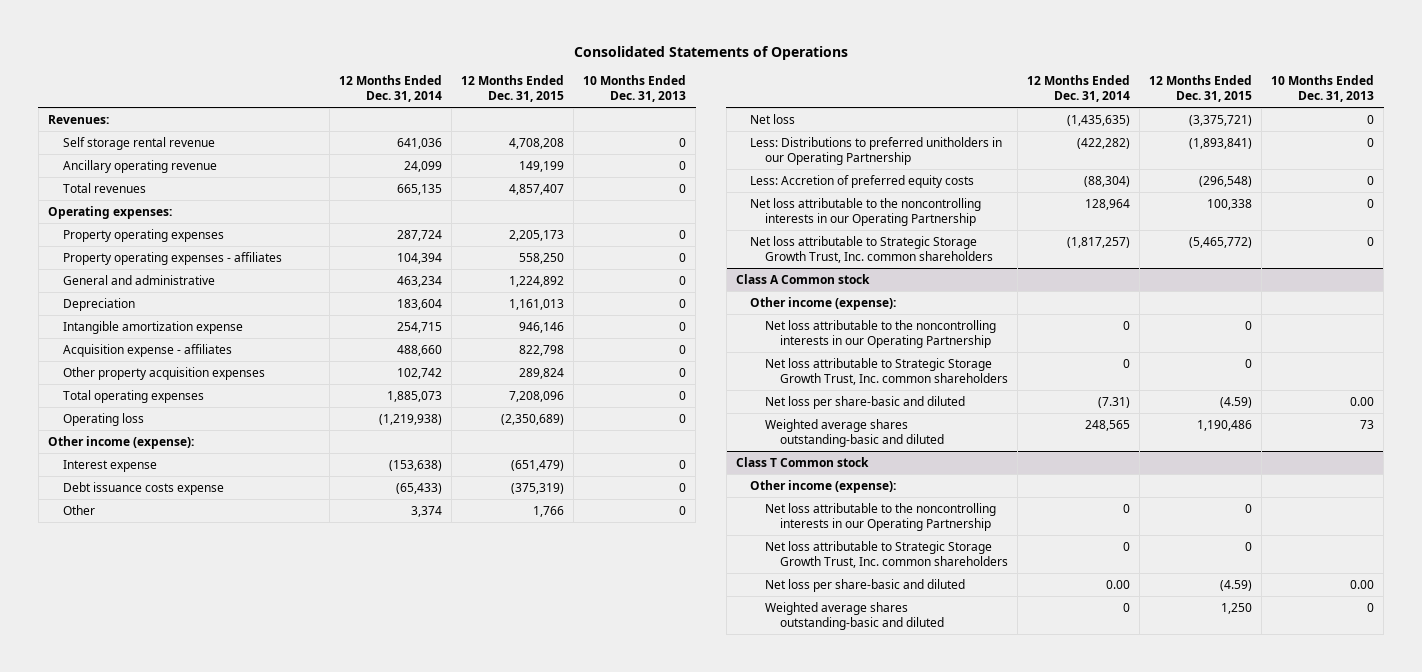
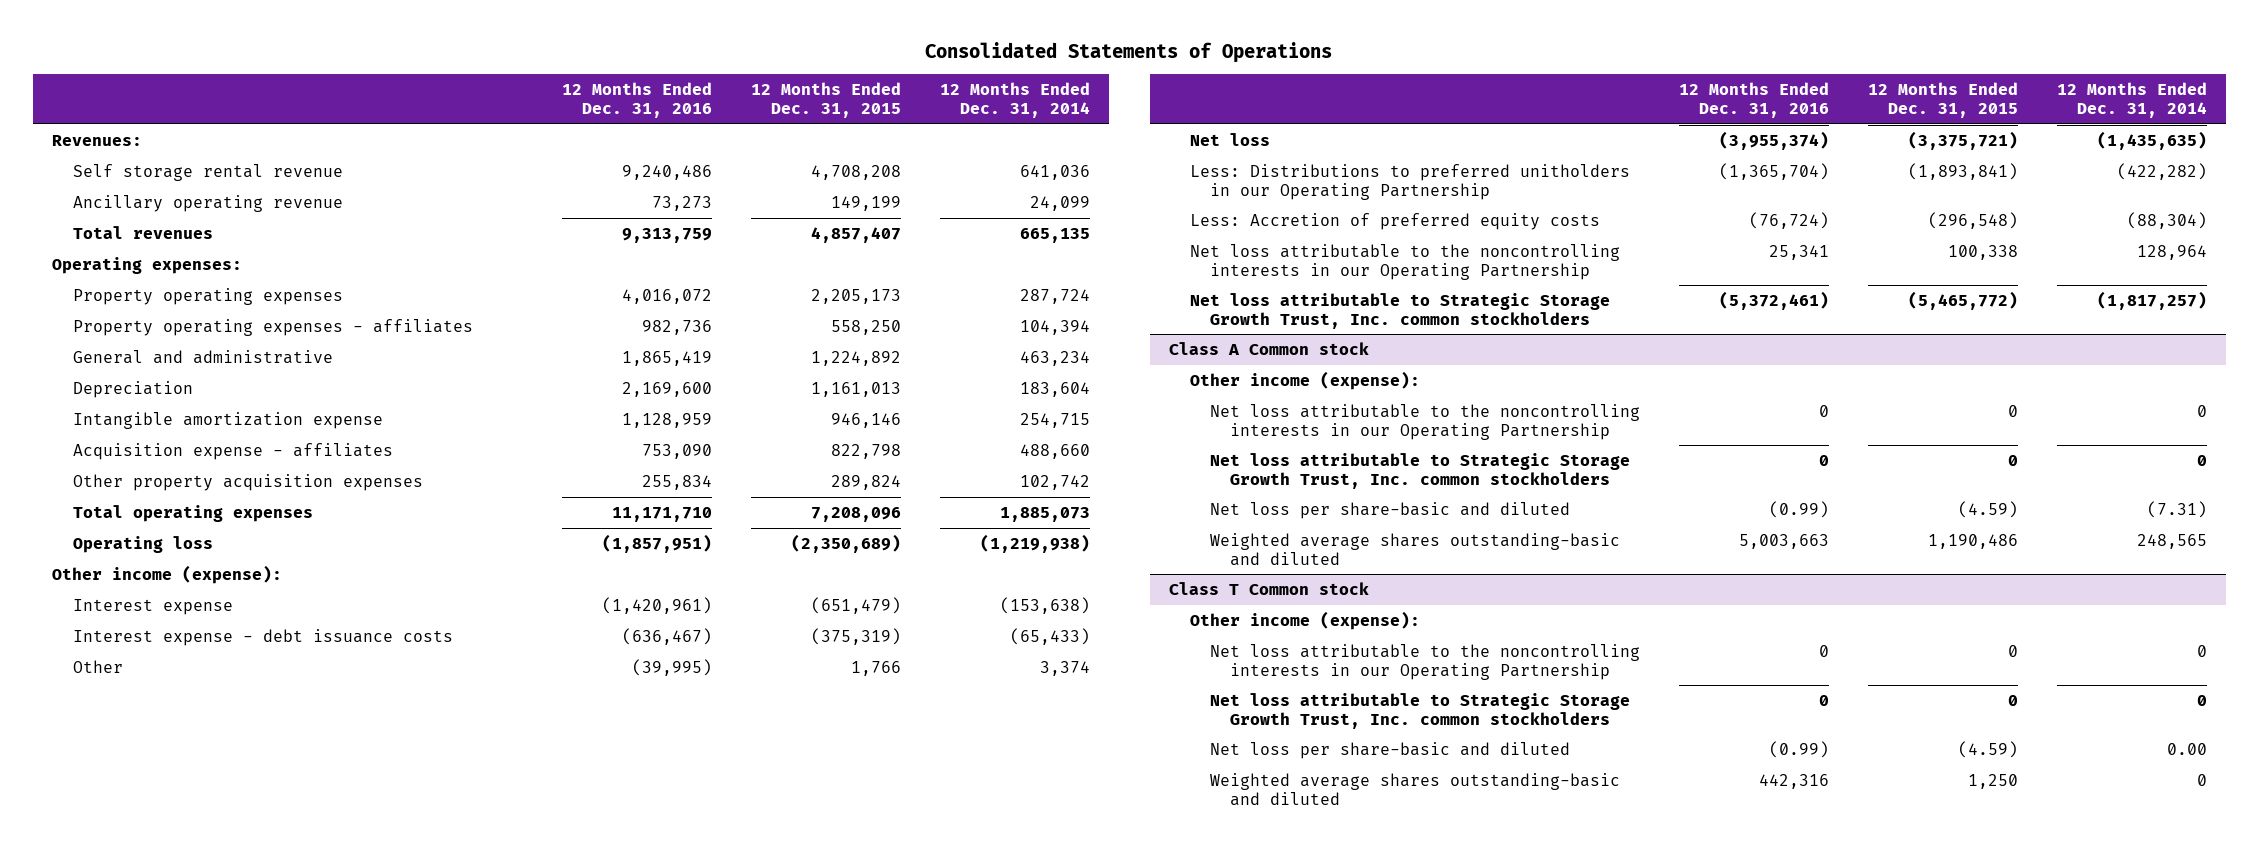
- | 12 Months Ended Dec. 31, 2014 | 12 Months Ended Dec. 31, 2015 | 10 Months Ended Dec. 31, 2013
+ | 12 Months Ended Dec. 31, 2016 | 12 Months Ended Dec. 31, 2015 | 12 Months Ended Dec. 31, 2014
- Debt issuance costs expense | (65,433) | (375,319) | 0
+ Interest expense - debt issuance costs | (636,467) | (375,319) | (65,433)
- Net loss attributable to Strategic Storage Growth Trust, Inc. common shareholders | (1,817,257) | (5,465,772) | 0
+ Net loss attributable to Strategic Storage Growth Trust, Inc. common stockholders | (5,372,461) | (5,465,772) | (1,817,257)
@ Class A Common stock
- Net loss attributable to Strategic Storage Growth Trust, Inc. common shareholders | 0 | 0 |
+ Net loss attributable to Strategic Storage Growth Trust, Inc. common stockholders | 0 | 0 | 0
@ Class T Common stock
- Net loss attributable to Strategic Storage Growth Trust, Inc. common shareholders | 0 | 0 |
+ Net loss attributable to Strategic Storage Growth Trust, Inc. common stockholders | 0 | 0 | 0

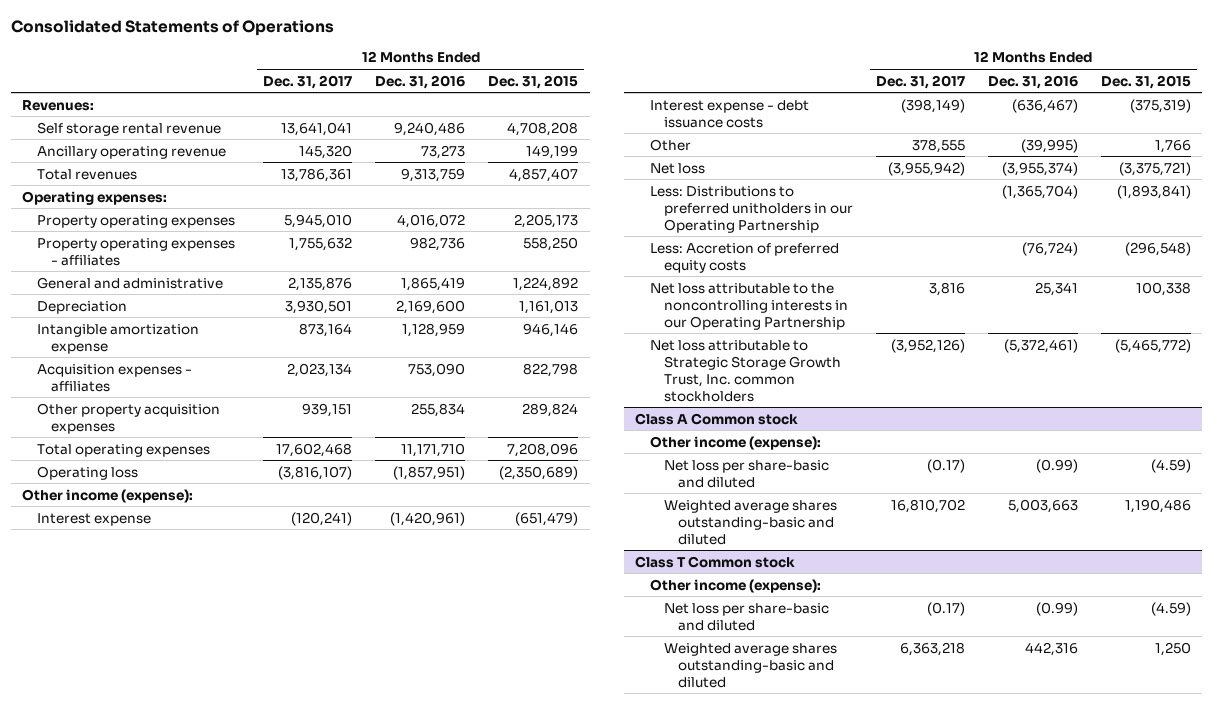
- | 12 Months Ended Dec. 31, 2016 | 12 Months Ended Dec. 31, 2015 | 12 Months Ended Dec. 31, 2014
+ | 12 Months Ended Dec. 31, 2017 | 12 Months Ended Dec. 31, 2016 | 12 Months Ended Dec. 31, 2015
- Acquisition expense - affiliates | 753,090 | 822,798 | 488,660
+ Acquisition expenses - affiliates | 2,023,134 | 753,090 | 822,798
@ Class A Common stock
- Net loss attributable to the noncontrolling interests in our Operating Partnership | 0 | 0 | 0
- Net loss attributable to Strategic Storage Growth Trust, Inc. common stockholders | 0 | 0 | 0
@ Class T Common stock
- Net loss attributable to the noncontrolling interests in our Operating Partnership | 0 | 0 | 0
- Net loss attributable to Strategic Storage Growth Trust, Inc. common stockholders | 0 | 0 | 0

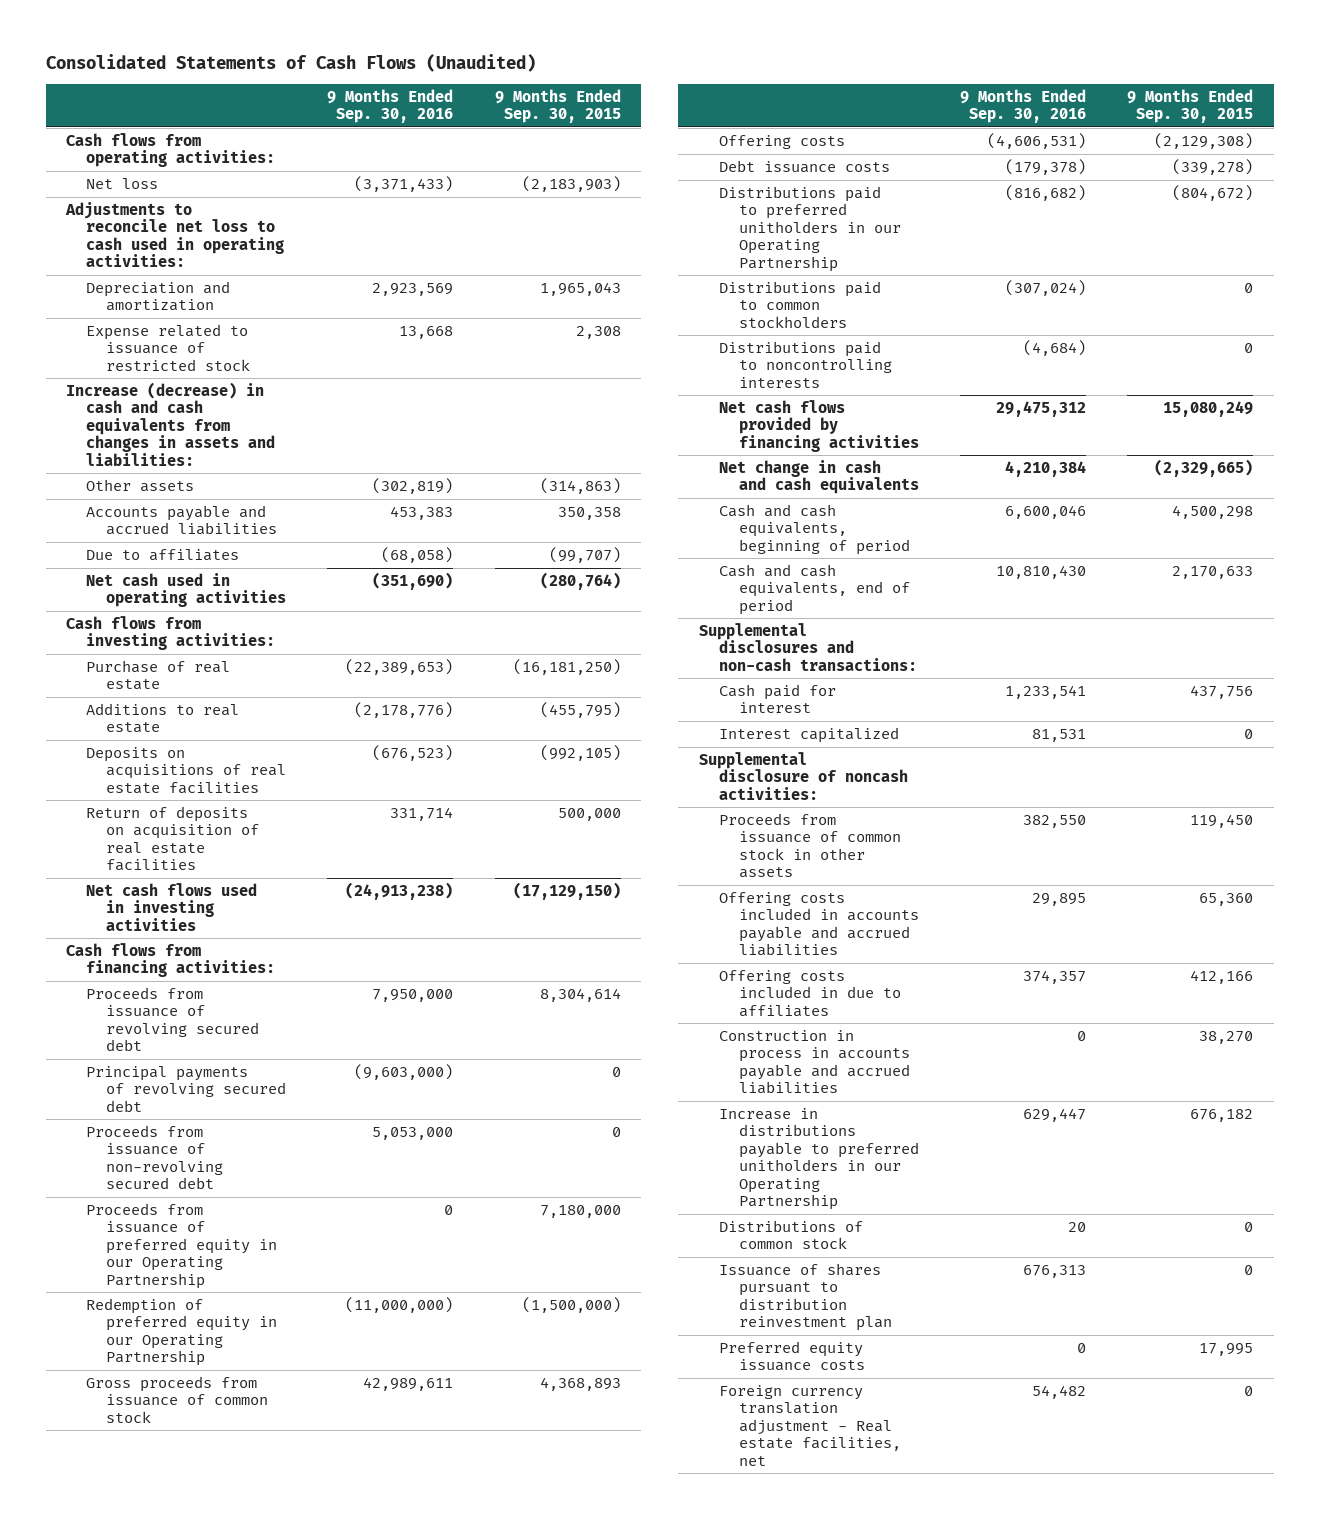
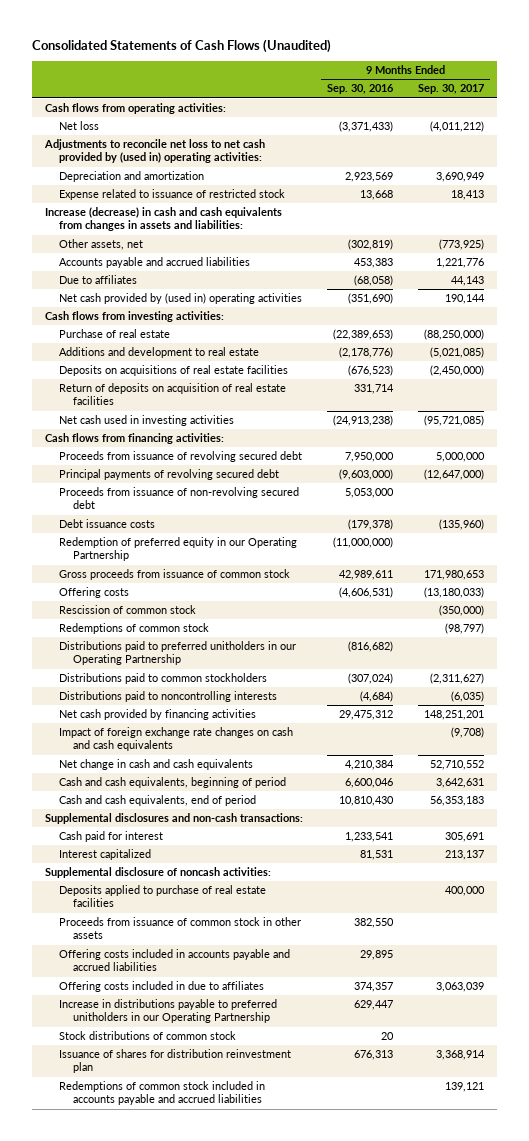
- | 9 Months Ended Sep. 30, 2016 | 9 Months Ended Sep. 30, 2015
+ | 9 Months Ended Sep. 30, 2016 | 9 Months Ended Sep. 30, 2017
- Adjustments to reconcile net loss to cash used in operating activities:
+ Adjustments to reconcile net loss to net cash provided by (used in) operating activities:
- Other assets | (302,819) | (314,863)
+ Other assets, net | (302,819) | (773,925)
- Net cash used in operating activities | (351,690) | (280,764)
+ Net cash provided by (used in) operating activities | (351,690) | 190,144
- Additions to real estate | (2,178,776) | (455,795)
+ Additions and development to real estate | (2,178,776) | (5,021,085)
- Net cash flows used in investing activities | (24,913,238) | (17,129,150)
+ Net cash used in investing activities | (24,913,238) | (95,721,085)
- Proceeds from issuance of preferred equity in our Operating Partnership | 0 | 7,180,000
moved up: Debt issuance costs | (179,378) | (135,960)
+ Rescission of common stock | | (350,000)
+ Redemptions of common stock | | (98,797)
- Net cash flows provided by financing activities | 29,475,312 | 15,080,249
+ Net cash provided by financing activities | 29,475,312 | 148,251,201
+ Impact of foreign exchange rate changes on cash and cash equivalents | | (9,708)
+ Deposits applied to purchase of real estate facilities | | 400,000
- Construction in process in accounts payable and accrued liabilities | 0 | 38,270
- Distributions of common stock | 20 | 0
- Issuance of shares pursuant to distribution reinvestment plan | 676,313 | 0
- Preferred equity issuance costs | 0 | 17,995
- Foreign currency translation adjustment - Real estate facilities, net | 54,482 | 0
+ Stock distributions of common stock | 20 |
+ Issuance of shares for distribution reinvestment plan | 676,313 | 3,368,914
+ Redemptions of common stock included in accounts payable and accrued liabilities | | 139,121

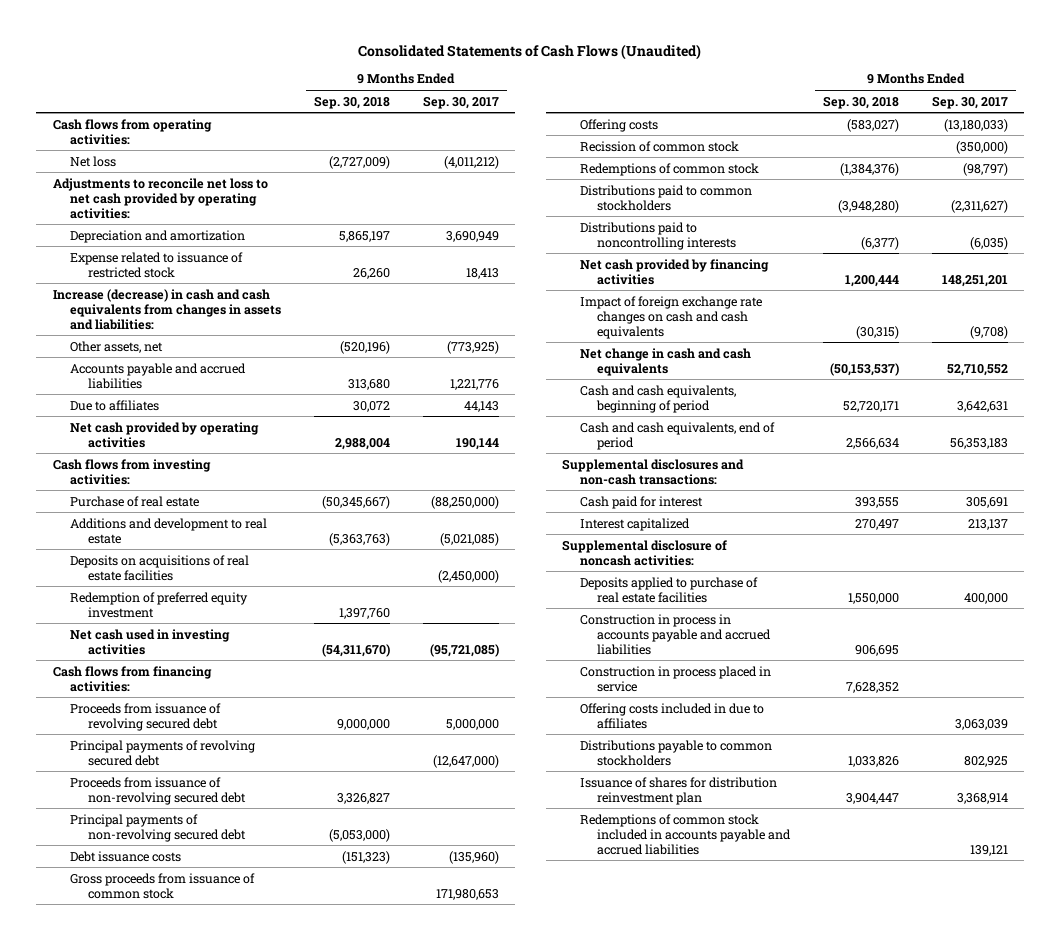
- | 9 Months Ended Sep. 30, 2016 | 9 Months Ended Sep. 30, 2017
+ | 9 Months Ended Sep. 30, 2018 | 9 Months Ended Sep. 30, 2017
- Adjustments to reconcile net loss to net cash provided by (used in) operating activities:
+ Adjustments to reconcile net loss to net cash provided by operating activities:
- Net cash provided by (used in) operating activities | (351,690) | 190,144
+ Net cash provided by operating activities | 2,988,004 | 190,144
- Return of deposits on acquisition of real estate facilities | 331,714 |
+ Redemption of preferred equity investment | 1,397,760 |
+ Principal payments of non-revolving secured debt | (5,053,000) |
- Redemption of preferred equity in our Operating Partnership | (11,000,000) |
- Rescission of common stock | | (350,000)
+ Recission of common stock | | (350,000)
- Distributions paid to preferred unitholders in our Operating Partnership | (816,682) |
- Proceeds from issuance of common stock in other assets | 382,550 |
- Offering costs included in accounts payable and accrued liabilities | 29,895 |
+ Construction in process in accounts payable and accrued liabilities | 906,695 |
+ Construction in process placed in service | 7,628,352 |
- Increase in distributions payable to preferred unitholders in our Operating Partnership | 629,447 |
- Stock distributions of common stock | 20 |
+ Distributions payable to common stockholders | 1,033,826 | 802,925

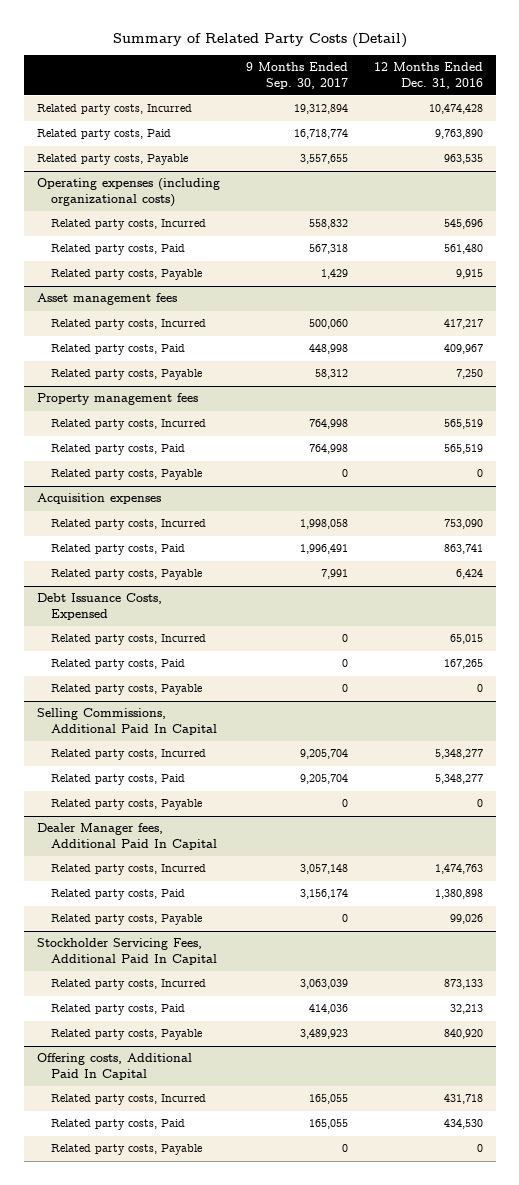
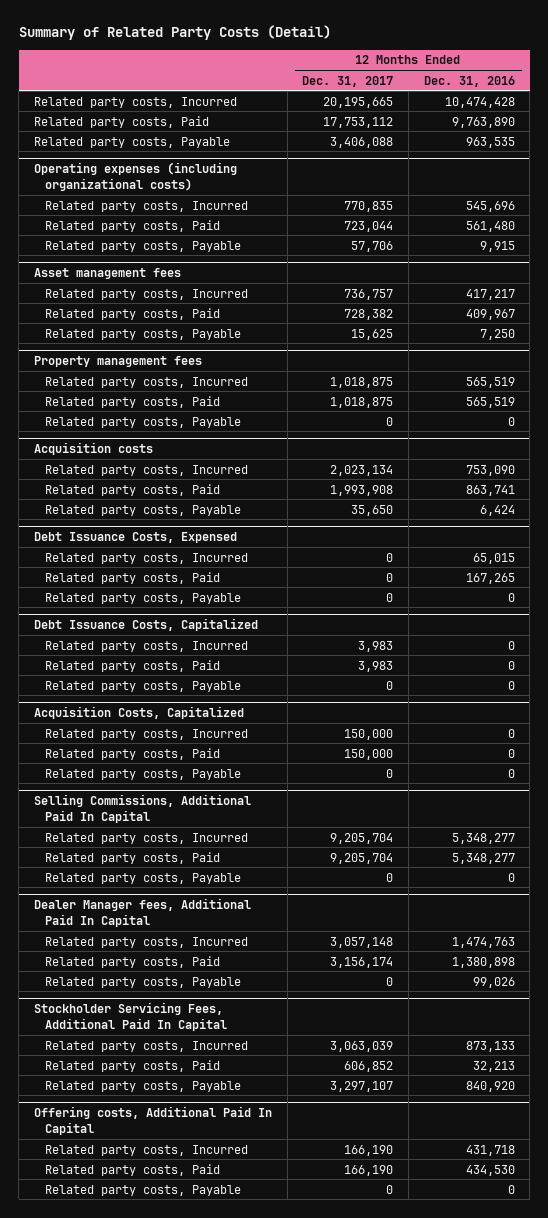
- | 9 Months Ended Sep. 30, 2017 | 12 Months Ended Dec. 31, 2016
+ | 12 Months Ended Dec. 31, 2017 | 12 Months Ended Dec. 31, 2016
- Acquisition expenses
+ Acquisition costs
+ Debt Issuance Costs, Capitalized
+ Related party costs, Incurred | 3,983 | 0
+ Related party costs, Paid | 3,983 | 0
+ Related party costs, Payable | 0 | 0
+ Acquisition Costs, Capitalized
+ Related party costs, Incurred | 150,000 | 0
+ Related party costs, Paid | 150,000 | 0
+ Related party costs, Payable | 0 | 0

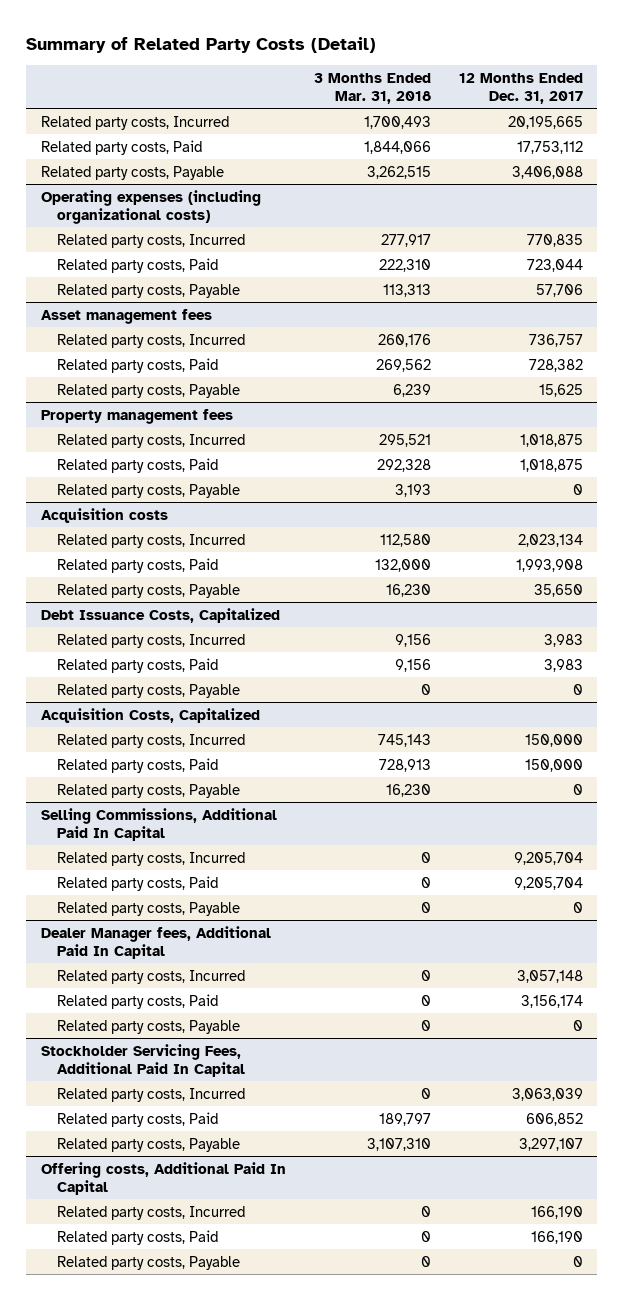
- | 12 Months Ended Dec. 31, 2017 | 12 Months Ended Dec. 31, 2016
+ | 3 Months Ended Mar. 31, 2018 | 12 Months Ended Dec. 31, 2017
- Debt Issuance Costs, Expensed
- Related party costs, Incurred | 0 | 65,015
- Related party costs, Paid | 0 | 167,265
- Related party costs, Payable | 0 | 0

